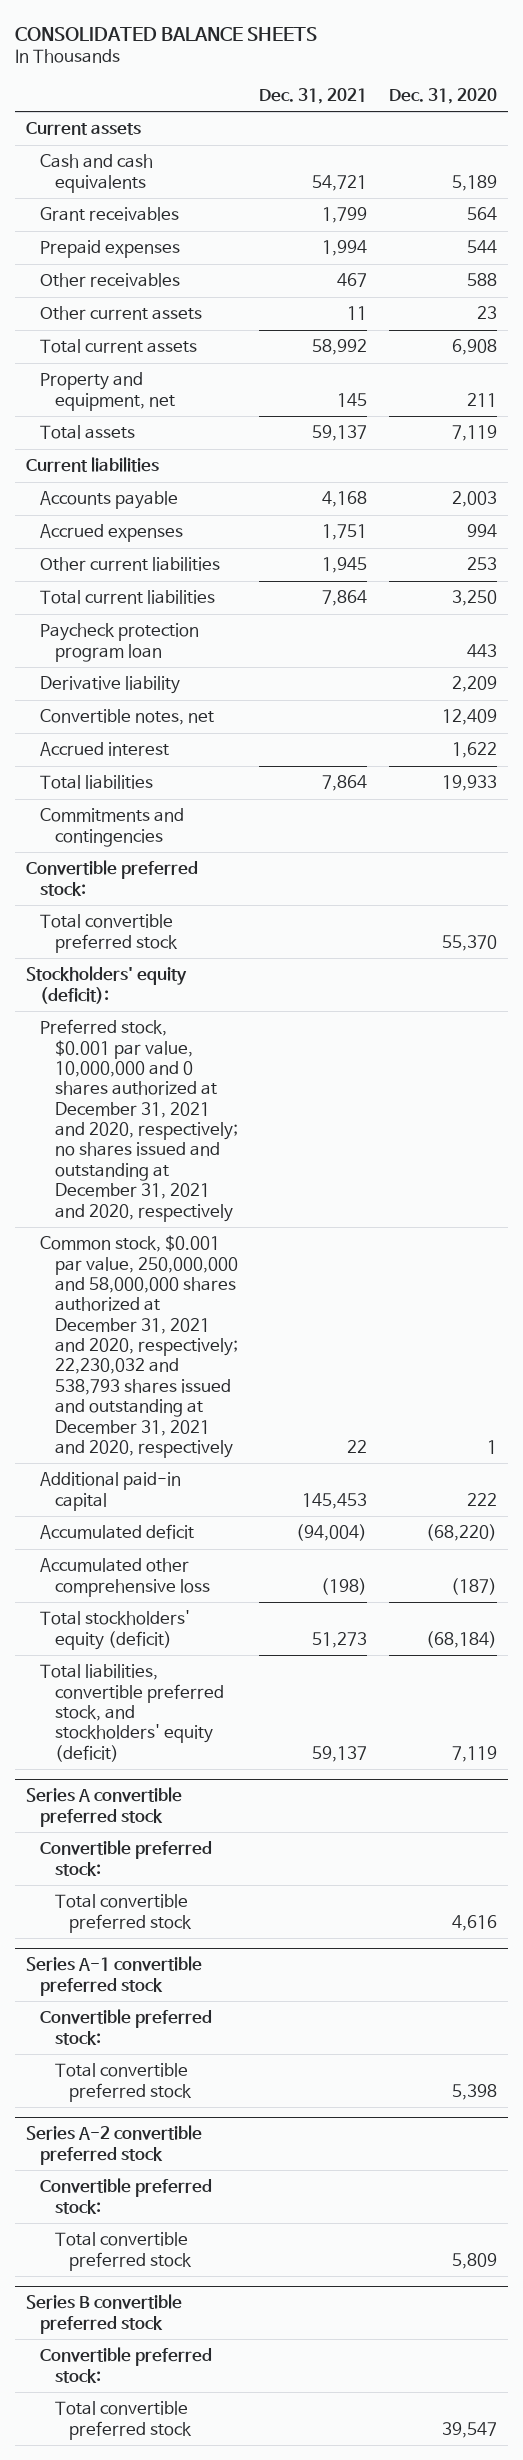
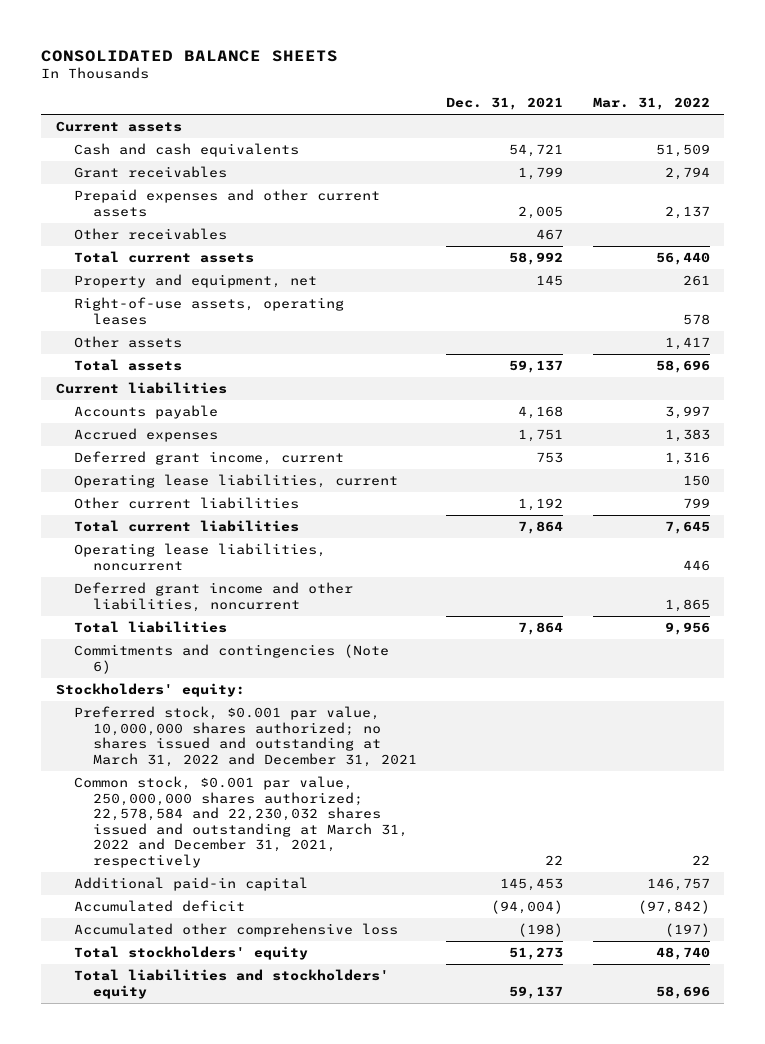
- | Dec. 31, 2021 | Dec. 31, 2020
+ | Dec. 31, 2021 | Mar. 31, 2022
- Prepaid expenses | 1,994 | 544
+ Prepaid expenses and other current assets | 2,005 | 2,137
- Other current assets | 11 | 23
+ Right-of-use assets, operating leases | | 578
+ Other assets | | 1,417
- Other current liabilities | 1,945 | 253
+ Deferred grant income, current | 753 | 1,316
+ Operating lease liabilities, current | | 150
+ Other current liabilities | 1,192 | 799
- Paycheck protection program loan | | 443
- Derivative liability | | 2,209
- Convertible notes, net | | 12,409
- Accrued interest | | 1,622
+ Operating lease liabilities, noncurrent | | 446
+ Deferred grant income and other liabilities, noncurrent | | 1,865
- Commitments and contingencies
- Convertible preferred stock:
- Total convertible preferred stock | | 55,370
- Stockholders' equity (deficit):
- Preferred stock, $0.001 par value, 10,000,000 and 0 shares authorized at December 31, 2021 and 2020, respectively; no shares issued and outstanding at December 31, 2021 and 2020, respectively
- Common stock, $0.001 par value, 250,000,000 and 58,000,000 shares authorized at December 31, 2021 and 2020, respectively; 22,230,032 and 538,793 shares issued and outstanding at December 31, 2021 and 2020, respectively | 22 | 1
+ Commitments and contingencies (Note 6)
+ Stockholders' equity:
+ Preferred stock, $0.001 par value, 10,000,000 shares authorized; no shares issued and outstanding at March 31, 2022 and December 31, 2021
+ Common stock, $0.001 par value, 250,000,000 shares authorized; 22,578,584 and 22,230,032 shares issued and outstanding at March 31, 2022 and December 31, 2021, respectively | 22 | 22
- Total stockholders' equity (deficit) | 51,273 | (68,184)
- Total liabilities, convertible preferred stock, and stockholders' equity (deficit) | 59,137 | 7,119
- Series A convertible preferred stock
- Convertible preferred stock:
- Total convertible preferred stock | | 4,616
- Series A-1 convertible preferred stock
- Convertible preferred stock:
- Total convertible preferred stock | | 5,398
- Series A-2 convertible preferred stock
- Convertible preferred stock:
- Total convertible preferred stock | | 5,809
- Series B convertible preferred stock
- Convertible preferred stock:
- Total convertible preferred stock | | 39,547
+ Total stockholders' equity | 51,273 | 48,740
+ Total liabilities and stockholders' equity | 59,137 | 58,696

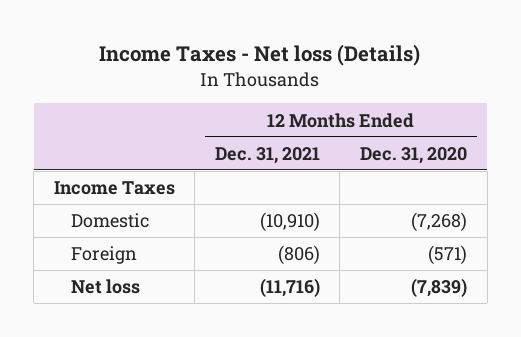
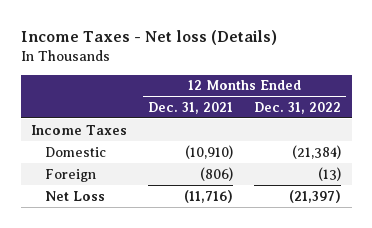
- | 12 Months Ended Dec. 31, 2021 | 12 Months Ended Dec. 31, 2020
+ | 12 Months Ended Dec. 31, 2021 | 12 Months Ended Dec. 31, 2022
- Net loss | (11,716) | (7,839)
+ Net Loss | (11,716) | (21,397)

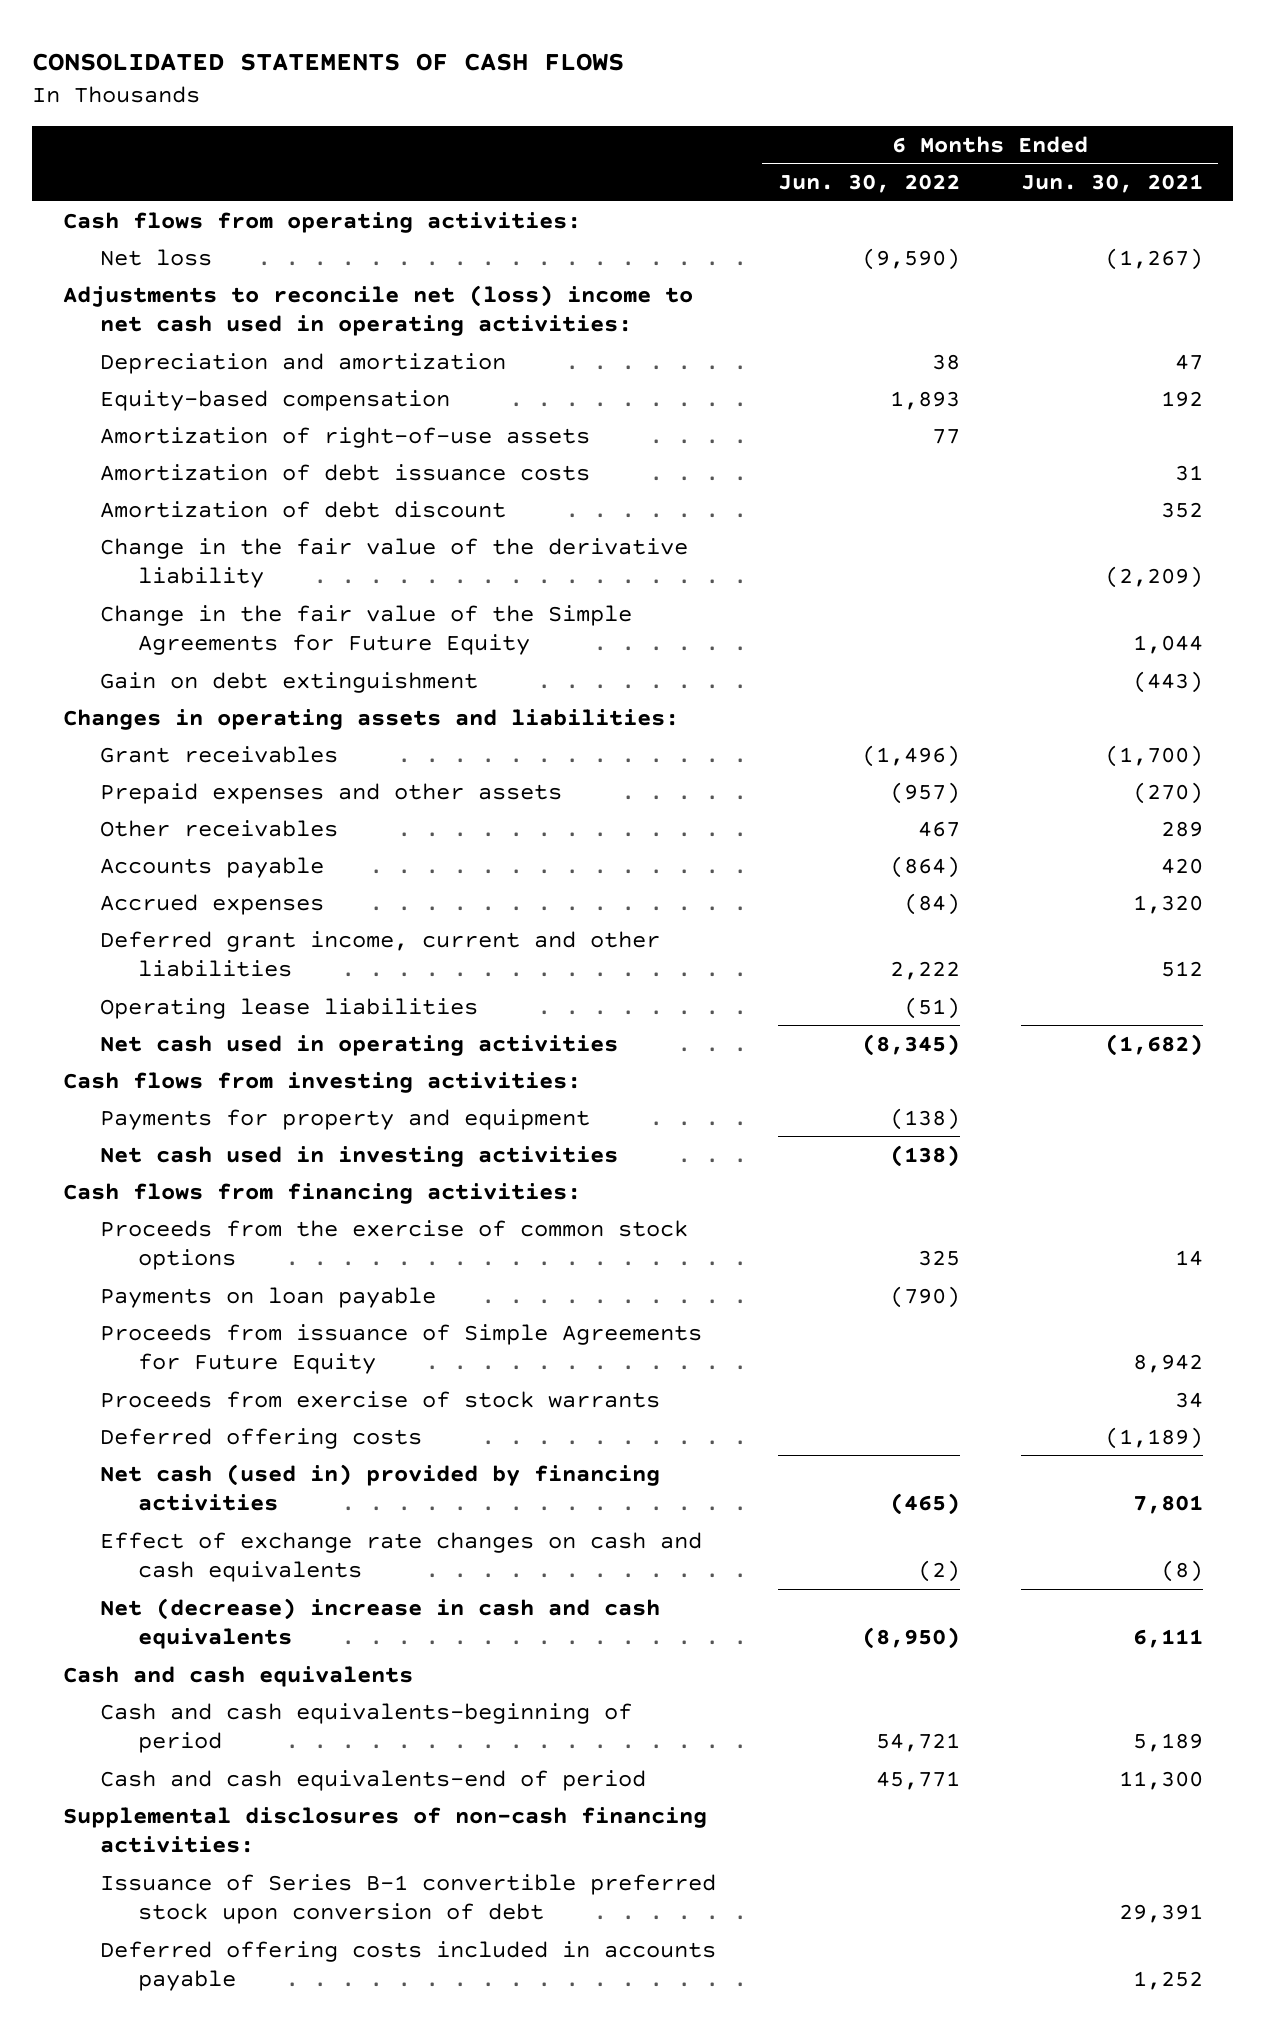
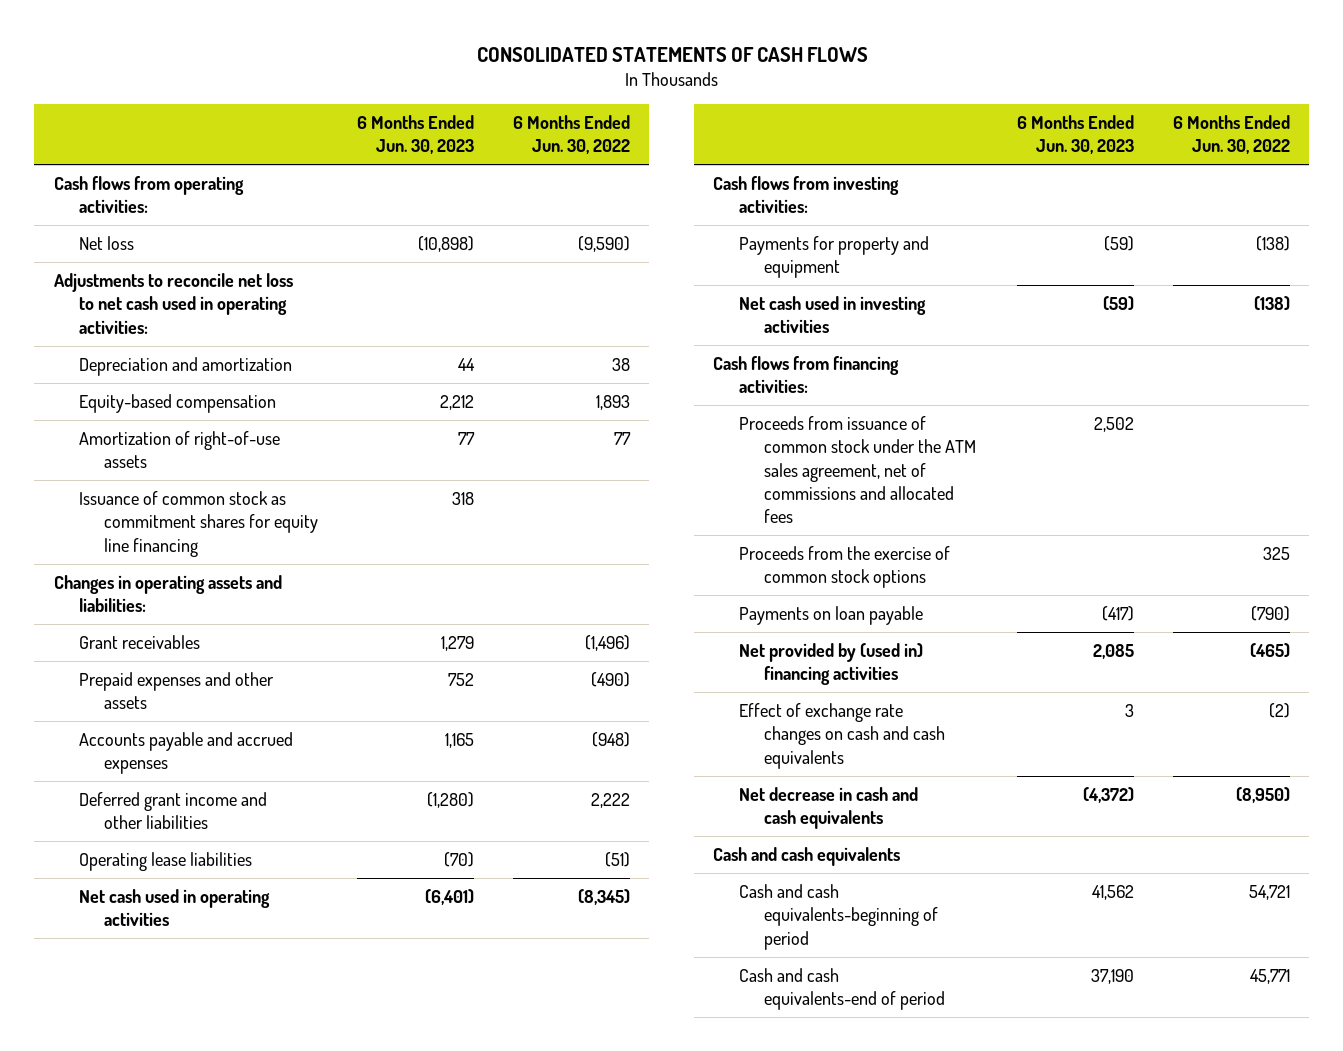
- | 6 Months Ended Jun. 30, 2022 | 6 Months Ended Jun. 30, 2021
+ | 6 Months Ended Jun. 30, 2023 | 6 Months Ended Jun. 30, 2022
- Adjustments to reconcile net (loss) income to net cash used in operating activities:
+ Adjustments to reconcile net loss to net cash used in operating activities:
- Amortization of debt issuance costs | | 31
- Amortization of debt discount | | 352
- Change in the fair value of the derivative liability | | (2,209)
- Change in the fair value of the Simple Agreements for Future Equity | | 1,044
- Gain on debt extinguishment | | (443)
+ Issuance of common stock as commitment shares for equity line financing | 318 |
- Prepaid expenses and other assets | (957) | (270)
- Other receivables | 467 | 289
- Accounts payable | (864) | 420
- Accrued expenses | (84) | 1,320
- Deferred grant income, current and other liabilities | 2,222 | 512
+ Prepaid expenses and other assets | 752 | (490)
+ Accounts payable and accrued expenses | 1,165 | (948)
+ Deferred grant income and other liabilities | (1,280) | 2,222
+ Proceeds from issuance of common stock under the ATM sales agreement, net of commissions and allocated fees | 2,502 |
- Proceeds from issuance of Simple Agreements for Future Equity | | 8,942
- Proceeds from exercise of stock warrants | | 34
- Deferred offering costs | | (1,189)
- Net cash (used in) provided by financing activities | (465) | 7,801
+ Net provided by (used in) financing activities | 2,085 | (465)
- Net (decrease) increase in cash and cash equivalents | (8,950) | 6,111
+ Net decrease in cash and cash equivalents | (4,372) | (8,950)
- Supplemental disclosures of non-cash financing activities:
- Issuance of Series B-1 convertible preferred stock upon conversion of debt | | 29,391
- Deferred offering costs included in accounts payable | | 1,252

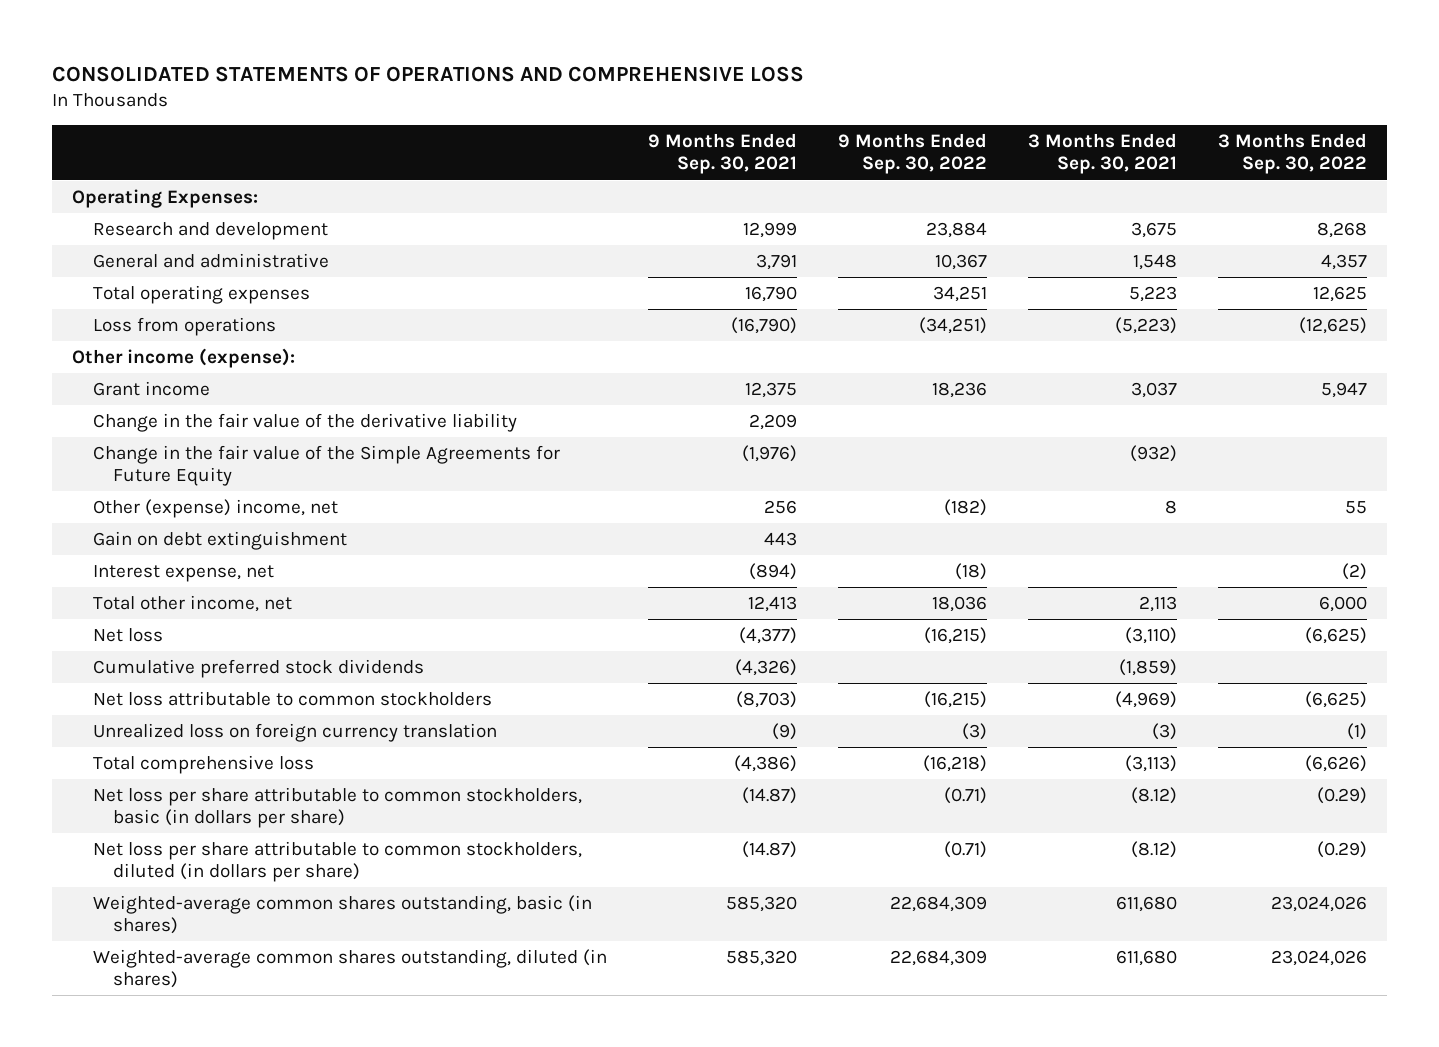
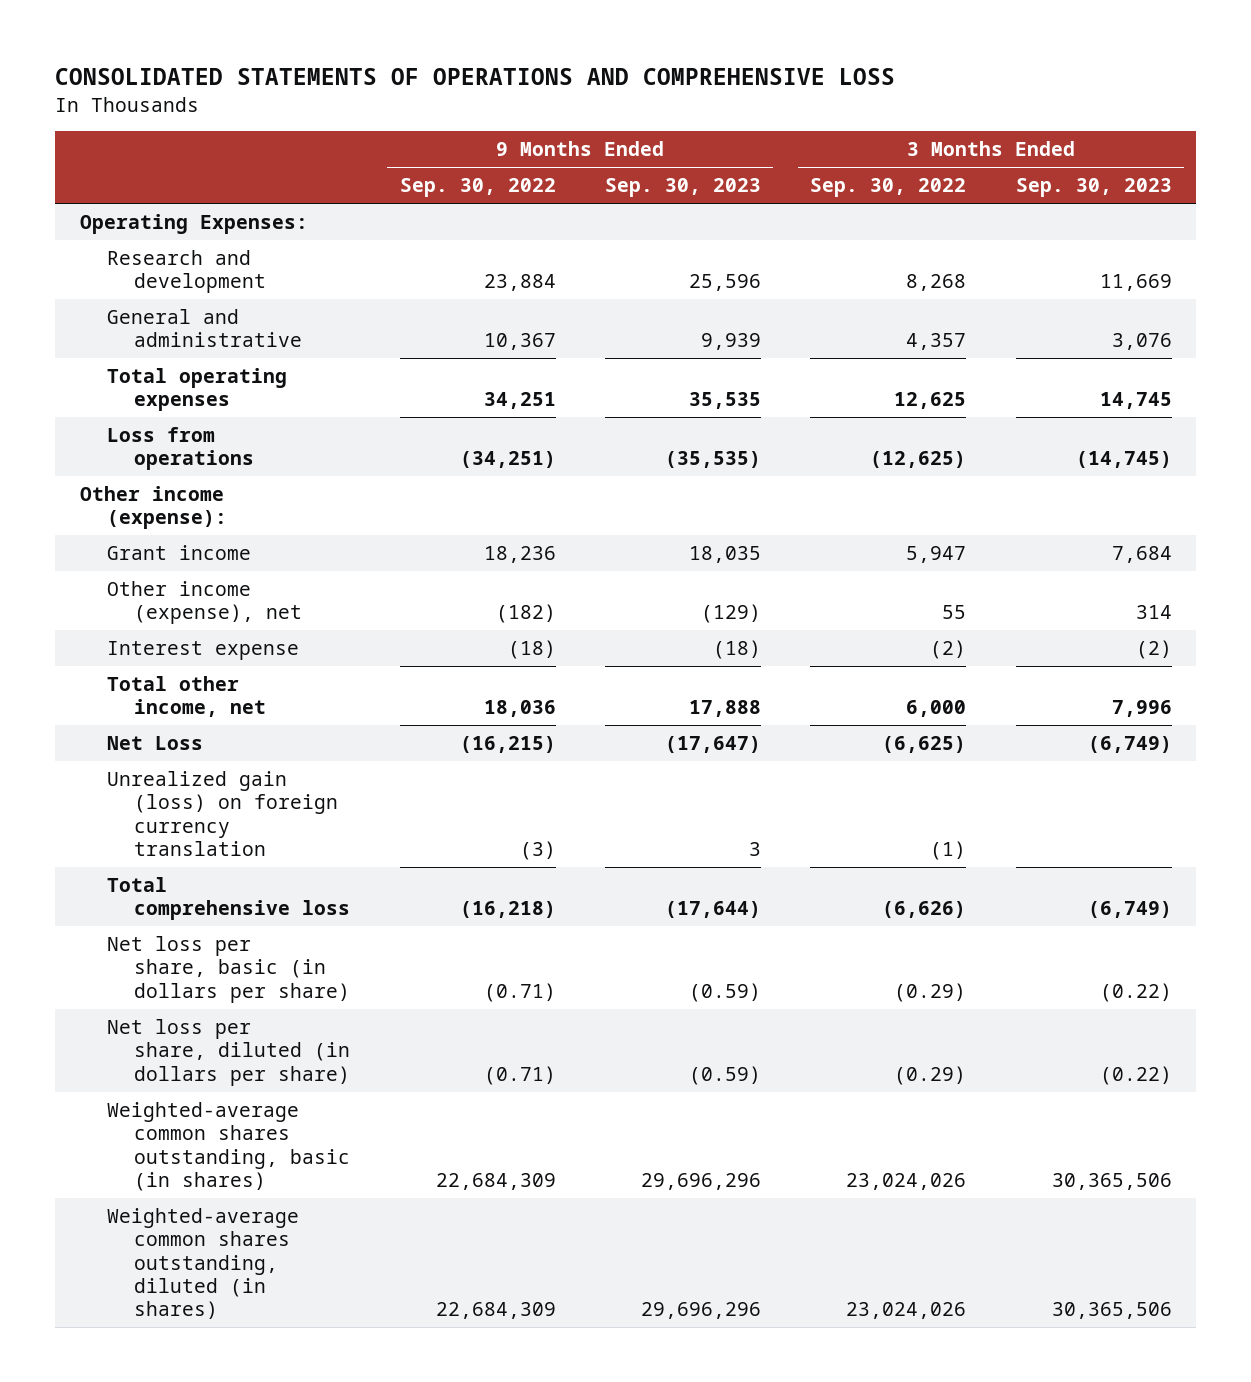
- | 9 Months Ended Sep. 30, 2021 | 9 Months Ended Sep. 30, 2022 | 3 Months Ended Sep. 30, 2021 | 3 Months Ended Sep. 30, 2022
+ | 9 Months Ended Sep. 30, 2022 | 9 Months Ended Sep. 30, 2023 | 3 Months Ended Sep. 30, 2022 | 3 Months Ended Sep. 30, 2023
- Change in the fair value of the derivative liability | 2,209 | | |
- Change in the fair value of the Simple Agreements for Future Equity | (1,976) | | (932) |
- Other (expense) income, net | 256 | (182) | 8 | 55
- Gain on debt extinguishment | 443 | | |
- Interest expense, net | (894) | (18) | | (2)
+ Other income (expense), net | (182) | (129) | 55 | 314
+ Interest expense | (18) | (18) | (2) | (2)
- Net loss | (4,377) | (16,215) | (3,110) | (6,625)
- Cumulative preferred stock dividends | (4,326) | | (1,859) |
- Net loss attributable to common stockholders | (8,703) | (16,215) | (4,969) | (6,625)
- Unrealized loss on foreign currency translation | (9) | (3) | (3) | (1)
+ Net Loss | (16,215) | (17,647) | (6,625) | (6,749)
+ Unrealized gain (loss) on foreign currency translation | (3) | 3 | (1) |
- Net loss per share attributable to common stockholders, basic (in dollars per share) | (14.87) | (0.71) | (8.12) | (0.29)
- Net loss per share attributable to common stockholders, diluted (in dollars per share) | (14.87) | (0.71) | (8.12) | (0.29)
+ Net loss per share, basic (in dollars per share) | (0.71) | (0.59) | (0.29) | (0.22)
+ Net loss per share, diluted (in dollars per share) | (0.71) | (0.59) | (0.29) | (0.22)

